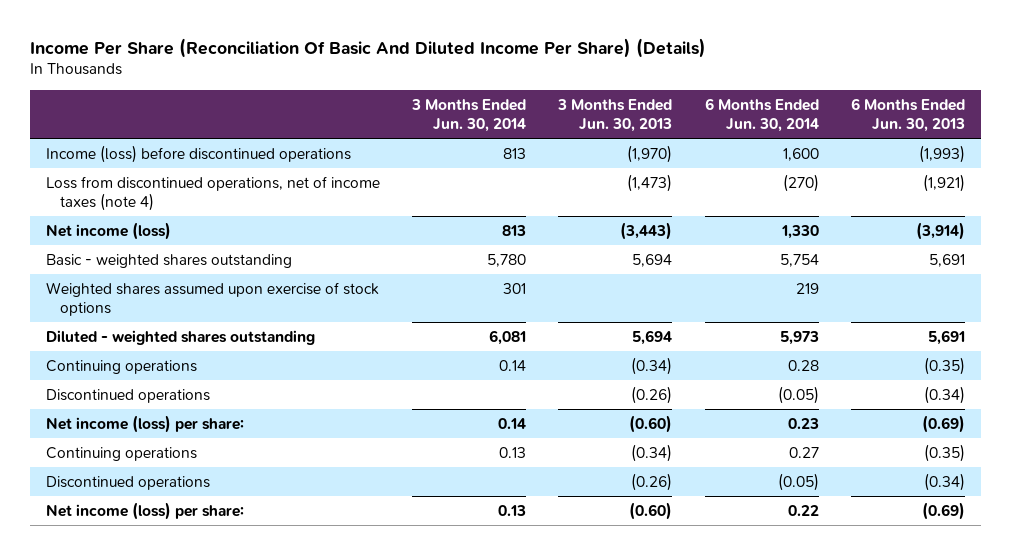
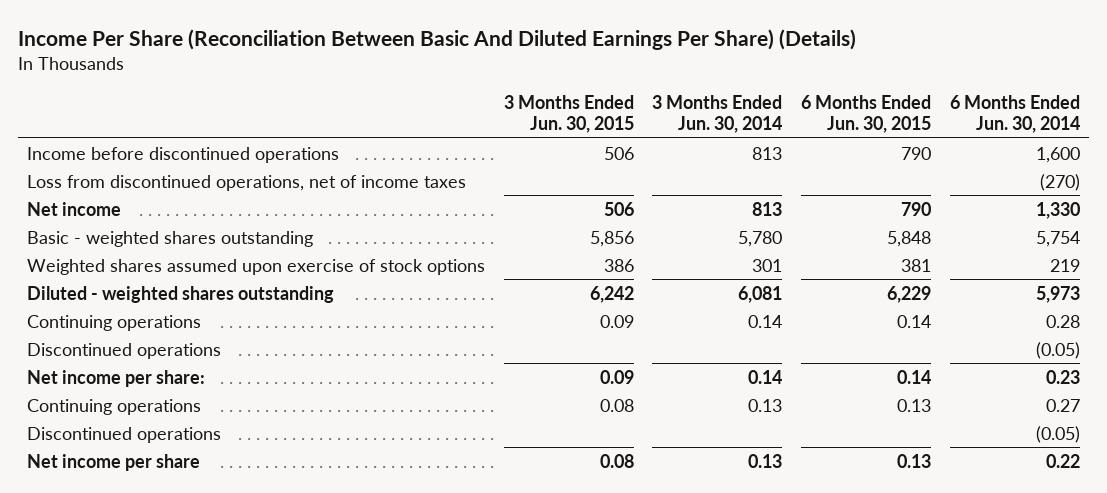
- Income Per Share (Reconciliation Of Basic And Diluted Income Per Share) (Details)
+ Income Per Share (Reconciliation Between Basic And Diluted Earnings Per Share) (Details)
- | 3 Months Ended Jun. 30, 2014 | 3 Months Ended Jun. 30, 2013 | 6 Months Ended Jun. 30, 2014 | 6 Months Ended Jun. 30, 2013
+ | 3 Months Ended Jun. 30, 2015 | 3 Months Ended Jun. 30, 2014 | 6 Months Ended Jun. 30, 2015 | 6 Months Ended Jun. 30, 2014
- Income (loss) before discontinued operations | 813 | (1,970) | 1,600 | (1,993)
- Loss from discontinued operations, net of income taxes (note 4) | | (1,473) | (270) | (1,921)
- Net income (loss) | 813 | (3,443) | 1,330 | (3,914)
+ Income before discontinued operations | 506 | 813 | 790 | 1,600
+ Loss from discontinued operations, net of income taxes | | | | (270)
+ Net income | 506 | 813 | 790 | 1,330
- Net income (loss) per share: | 0.14 | (0.60) | 0.23 | (0.69)
+ Net income per share: | 0.09 | 0.14 | 0.14 | 0.23
- Net income (loss) per share: | 0.13 | (0.60) | 0.22 | (0.69)
+ Net income per share | 0.08 | 0.13 | 0.13 | 0.22

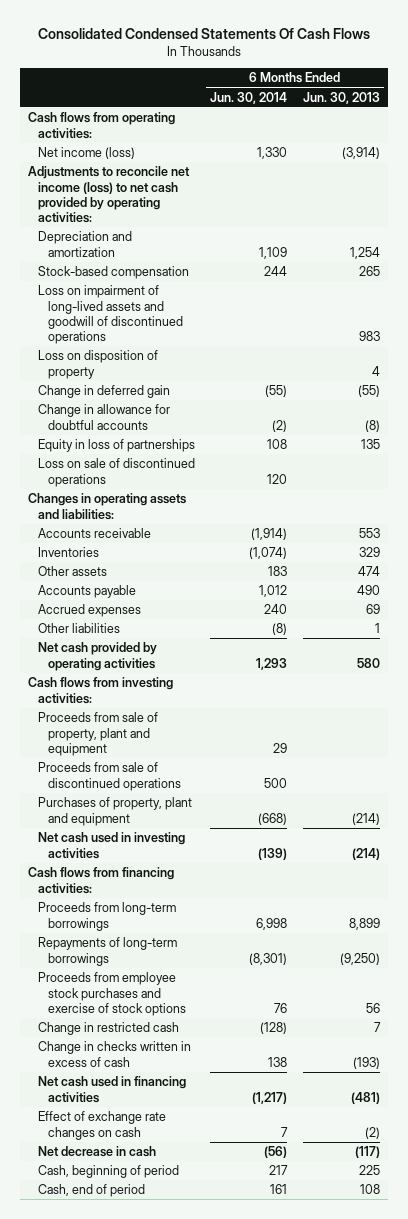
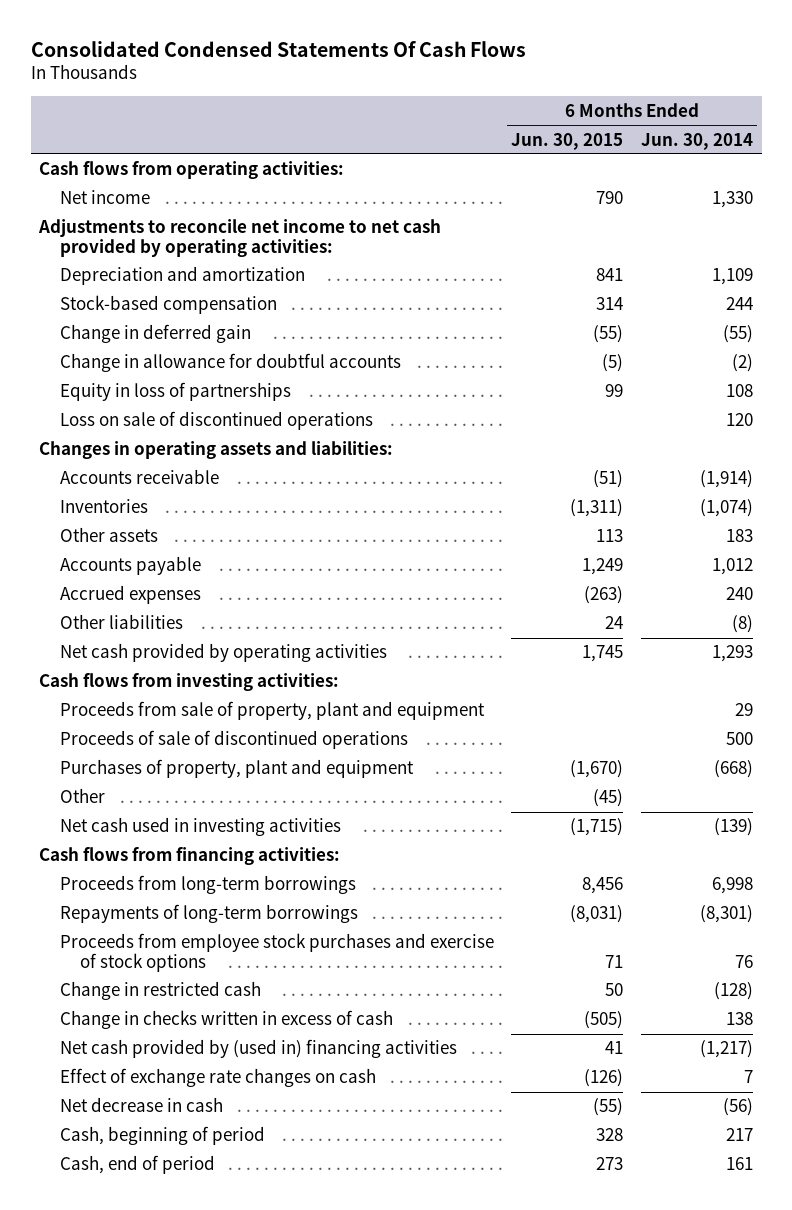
- | 6 Months Ended Jun. 30, 2014 | 6 Months Ended Jun. 30, 2013
+ | 6 Months Ended Jun. 30, 2015 | 6 Months Ended Jun. 30, 2014
- Net income (loss) | 1,330 | (3,914)
- Adjustments to reconcile net income (loss) to net cash provided by operating activities:
+ Net income | 790 | 1,330
+ Adjustments to reconcile net income to net cash provided by operating activities:
- Loss on impairment of long-lived assets and goodwill of discontinued operations | | 983
- Loss on disposition of property | | 4
- Proceeds from sale of discontinued operations | 500 |
+ Proceeds of sale of discontinued operations | | 500
+ Other | (45) |
- Net cash used in financing activities | (1,217) | (481)
+ Net cash provided by (used in) financing activities | 41 | (1,217)

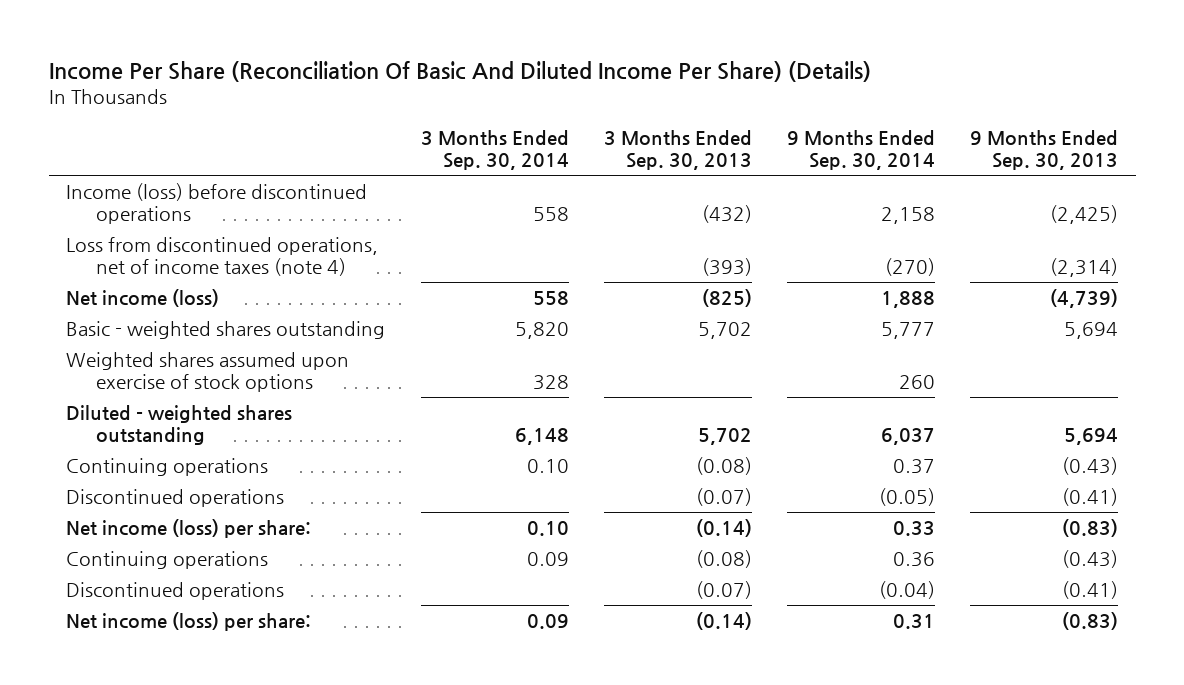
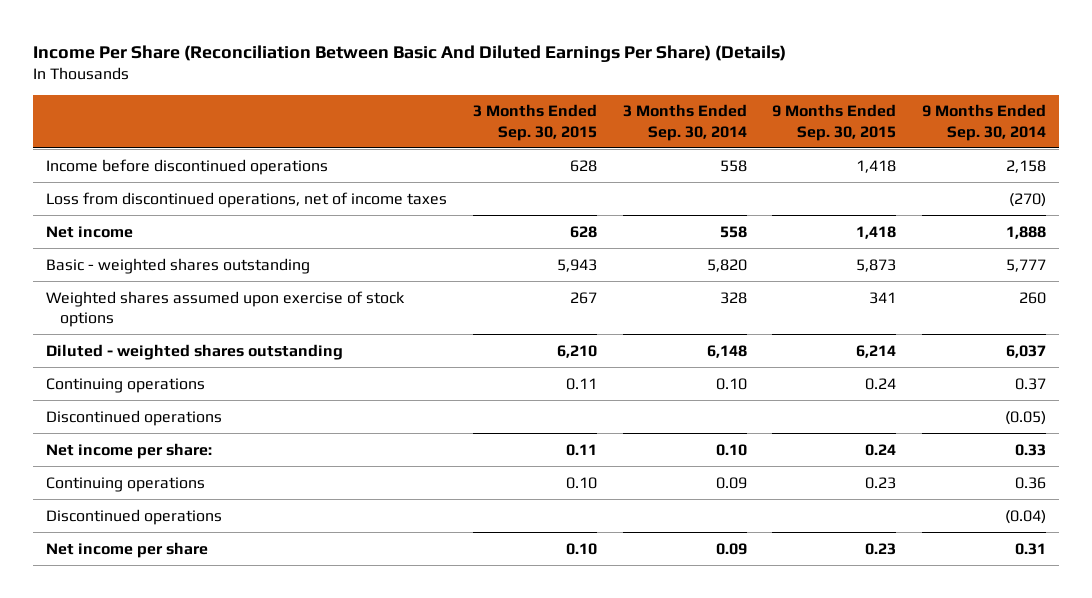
- Income Per Share (Reconciliation Of Basic And Diluted Income Per Share) (Details)
+ Income Per Share (Reconciliation Between Basic And Diluted Earnings Per Share) (Details)
- | 3 Months Ended Sep. 30, 2014 | 3 Months Ended Sep. 30, 2013 | 9 Months Ended Sep. 30, 2014 | 9 Months Ended Sep. 30, 2013
+ | 3 Months Ended Sep. 30, 2015 | 3 Months Ended Sep. 30, 2014 | 9 Months Ended Sep. 30, 2015 | 9 Months Ended Sep. 30, 2014
- Income (loss) before discontinued operations | 558 | (432) | 2,158 | (2,425)
- Loss from discontinued operations, net of income taxes (note 4) | | (393) | (270) | (2,314)
- Net income (loss) | 558 | (825) | 1,888 | (4,739)
+ Income before discontinued operations | 628 | 558 | 1,418 | 2,158
+ Loss from discontinued operations, net of income taxes | | | | (270)
+ Net income | 628 | 558 | 1,418 | 1,888
- Net income (loss) per share: | 0.10 | (0.14) | 0.33 | (0.83)
+ Net income per share: | 0.11 | 0.10 | 0.24 | 0.33
- Net income (loss) per share: | 0.09 | (0.14) | 0.31 | (0.83)
+ Net income per share | 0.10 | 0.09 | 0.23 | 0.31

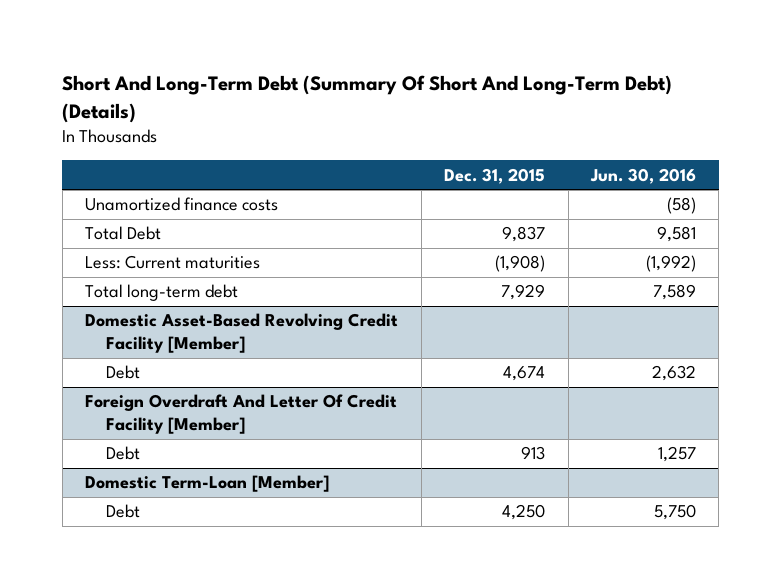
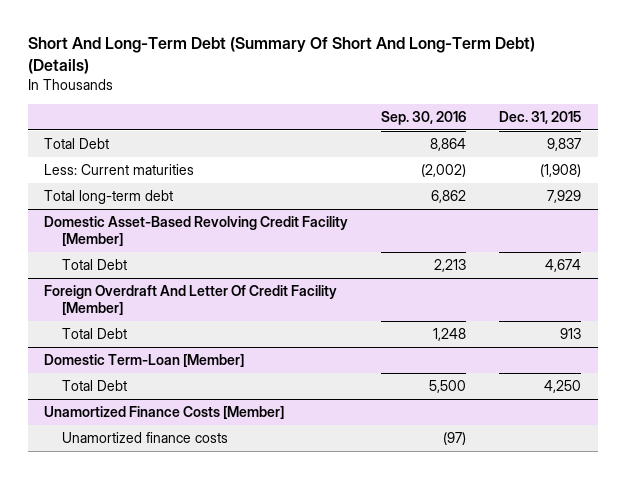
- | Dec. 31, 2015 | Jun. 30, 2016
+ | Sep. 30, 2016 | Dec. 31, 2015
- Unamortized finance costs | | (58)
@ Domestic Asset-Based Revolving Credit Facility [Member]
- Debt | 4,674 | 2,632
+ Total Debt | 2,213 | 4,674
@ Foreign Overdraft And Letter Of Credit Facility [Member]
- Debt | 913 | 1,257
+ Total Debt | 1,248 | 913
@ Domestic Term-Loan [Member]
- Debt | 4,250 | 5,750
+ Total Debt | 5,500 | 4,250
+ Unamortized Finance Costs [Member]
+ Unamortized finance costs | (97) |

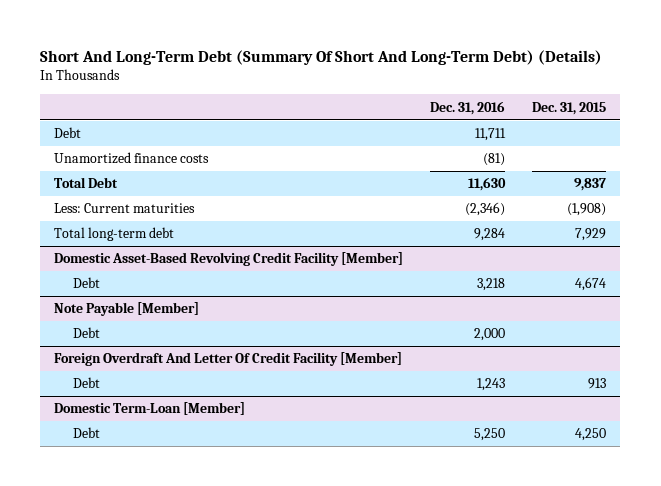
- | Sep. 30, 2016 | Dec. 31, 2015
+ | Dec. 31, 2016 | Dec. 31, 2015
+ Debt | 11,711 |
+ Unamortized finance costs | (81) |
@ Domestic Asset-Based Revolving Credit Facility [Member]
- Total Debt | 2,213 | 4,674
+ Debt | 3,218 | 4,674
+ Note Payable [Member]
+ Debt | 2,000 |
@ Foreign Overdraft And Letter Of Credit Facility [Member]
- Total Debt | 1,248 | 913
+ Debt | 1,243 | 913
@ Domestic Term-Loan [Member]
- Total Debt | 5,500 | 4,250
- Unamortized Finance Costs [Member]
- Unamortized finance costs | (97) |
@ Domestic Term-Loan [Member]
+ Debt | 5,250 | 4,250

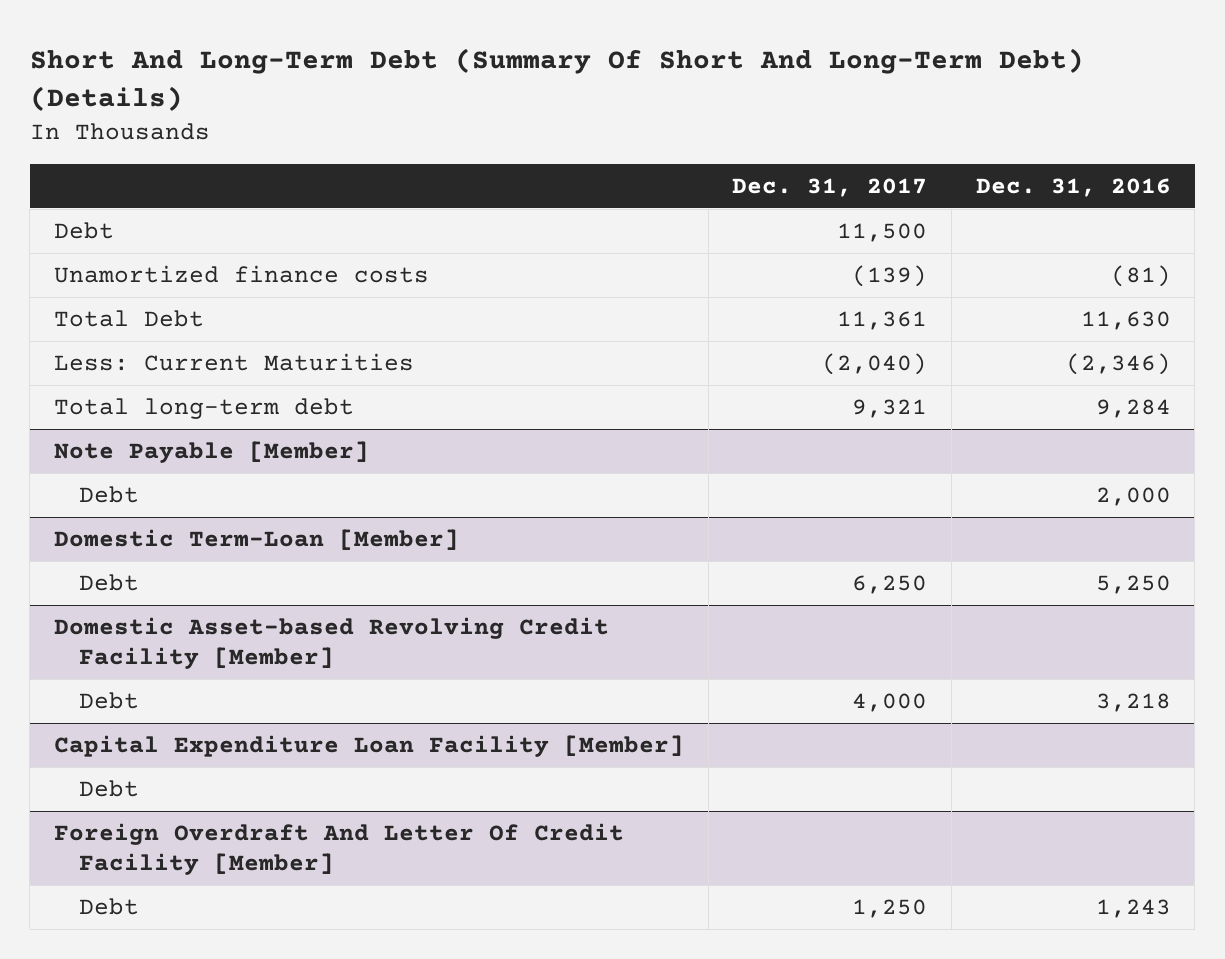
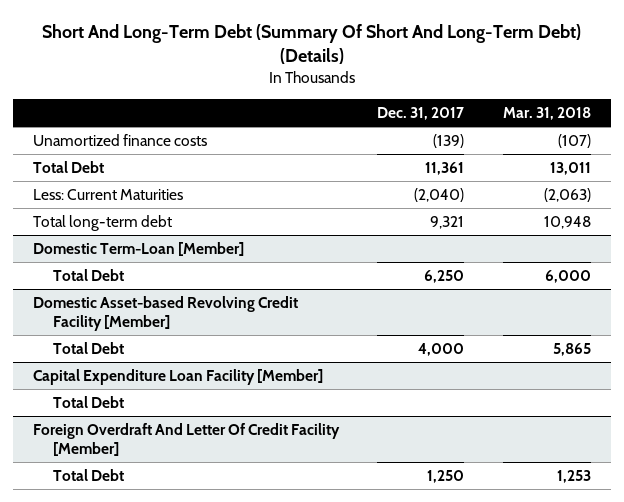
- | Dec. 31, 2017 | Dec. 31, 2016
+ | Dec. 31, 2017 | Mar. 31, 2018
- Debt | 11,500 |
- Note Payable [Member]
- Debt | | 2,000
@ Domestic Term-Loan [Member]
- Debt | 6,250 | 5,250
+ Total Debt | 6,250 | 6,000
@ Domestic Asset-based Revolving Credit Facility [Member]
- Debt | 4,000 | 3,218
+ Total Debt | 4,000 | 5,865
@ Capital Expenditure Loan Facility [Member]
- Debt
+ Total Debt
@ Foreign Overdraft And Letter Of Credit Facility [Member]
- Debt | 1,250 | 1,243
+ Total Debt | 1,250 | 1,253

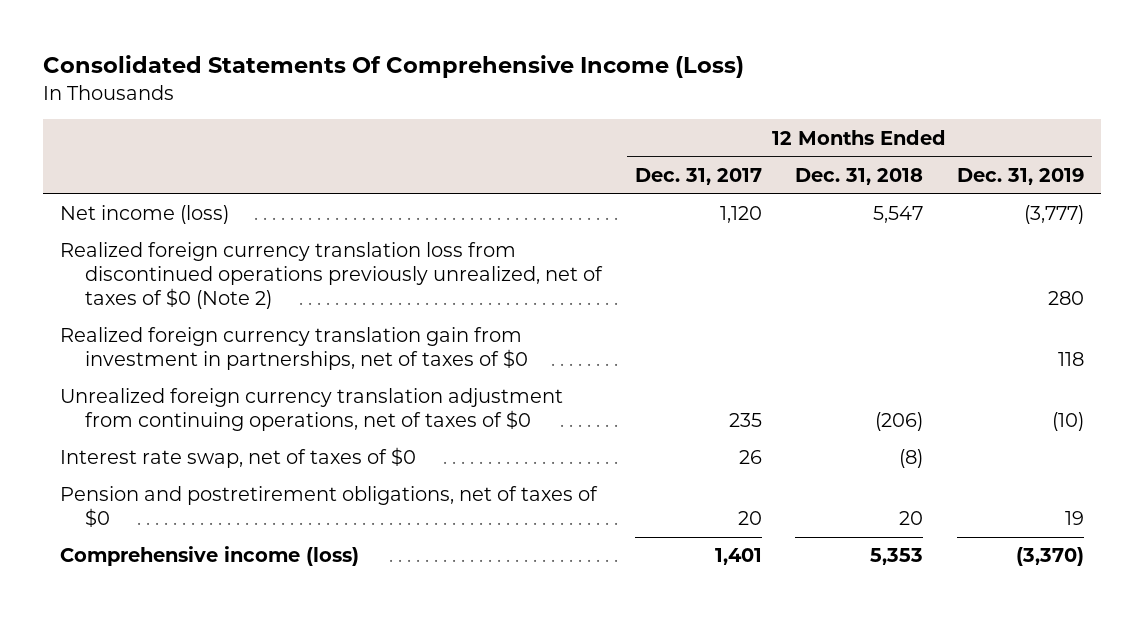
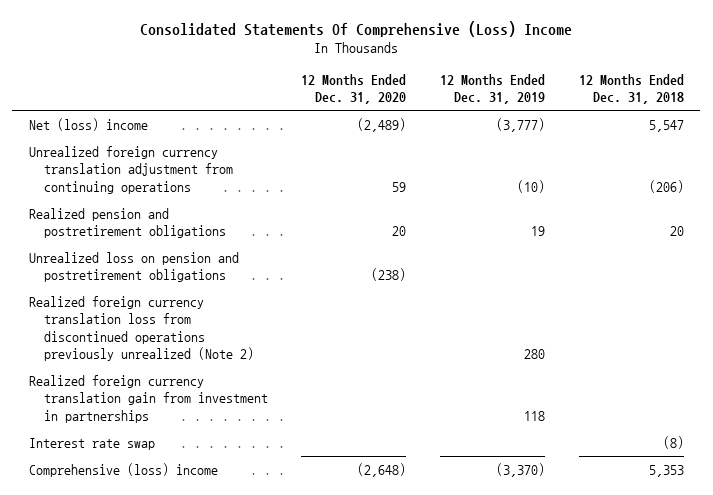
- Consolidated Statements Of Comprehensive Income (Loss)
+ Consolidated Statements Of Comprehensive (Loss) Income
- | 12 Months Ended Dec. 31, 2017 | 12 Months Ended Dec. 31, 2018 | 12 Months Ended Dec. 31, 2019
+ | 12 Months Ended Dec. 31, 2020 | 12 Months Ended Dec. 31, 2019 | 12 Months Ended Dec. 31, 2018
- Net income (loss) | 1,120 | 5,547 | (3,777)
- Realized foreign currency translation loss from discontinued operations previously unrealized, net of taxes of $0 (Note 2) | | | 280
- Realized foreign currency translation gain from investment in partnerships, net of taxes of $0 | | | 118
- Unrealized foreign currency translation adjustment from continuing operations, net of taxes of $0 | 235 | (206) | (10)
- Interest rate swap, net of taxes of $0 | 26 | (8) |
- Pension and postretirement obligations, net of taxes of $0 | 20 | 20 | 19
- Comprehensive income (loss) | 1,401 | 5,353 | (3,370)
+ Net (loss) income | (2,489) | (3,777) | 5,547
+ Unrealized foreign currency translation adjustment from continuing operations | 59 | (10) | (206)
+ Realized pension and postretirement obligations | 20 | 19 | 20
+ Unrealized loss on pension and postretirement obligations | (238) | |
+ Realized foreign currency translation loss from discontinued operations previously unrealized (Note 2) | | 280 |
+ Realized foreign currency translation gain from investment in partnerships | | 118 |
+ Interest rate swap | | | (8)
+ Comprehensive (loss) income | (2,648) | (3,370) | 5,353

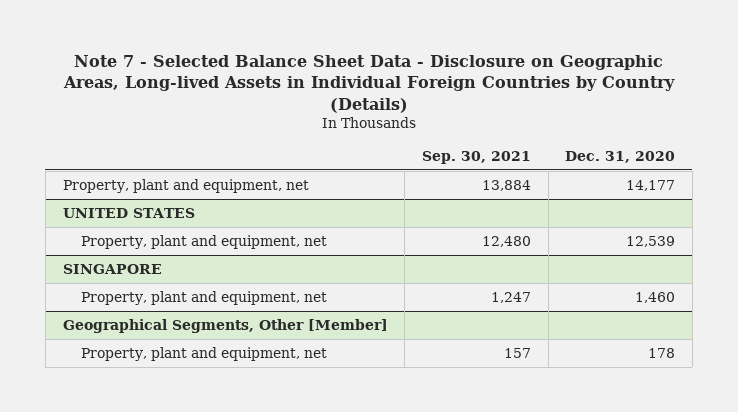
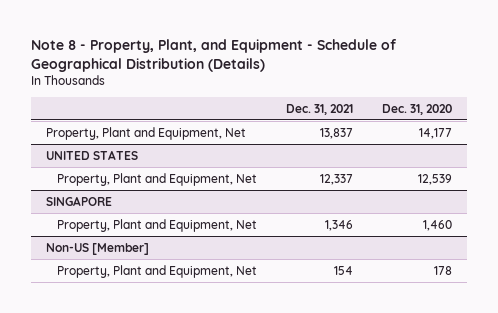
- Note 7 - Selected Balance Sheet Data - Disclosure on Geographic Areas, Long-lived Assets in Individual Foreign Countries by Country (Details)
+ Note 8 - Property, Plant, and Equipment - Schedule of Geographical Distribution (Details)
- | Sep. 30, 2021 | Dec. 31, 2020
+ | Dec. 31, 2021 | Dec. 31, 2020
- Property, plant and equipment, net | 13,884 | 14,177
+ Property, Plant and Equipment, Net | 13,837 | 14,177
@ UNITED STATES
- Property, plant and equipment, net | 12,480 | 12,539
+ Property, Plant and Equipment, Net | 12,337 | 12,539
@ SINGAPORE
- Property, plant and equipment, net | 1,247 | 1,460
- Geographical Segments, Other [Member]
- Property, plant and equipment, net | 157 | 178
@ SINGAPORE
+ Property, Plant and Equipment, Net | 1,346 | 1,460
+ Non-US [Member]
+ Property, Plant and Equipment, Net | 154 | 178

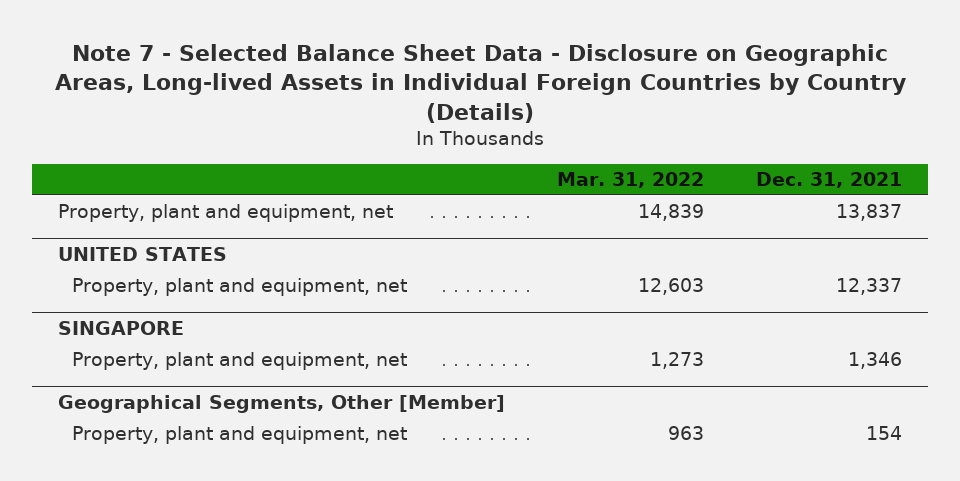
- Note 8 - Property, Plant, and Equipment - Schedule of Geographical Distribution (Details)
+ Note 7 - Selected Balance Sheet Data - Disclosure on Geographic Areas, Long-lived Assets in Individual Foreign Countries by Country (Details)
- | Dec. 31, 2021 | Dec. 31, 2020
+ | Mar. 31, 2022 | Dec. 31, 2021
- Property, Plant and Equipment, Net | 13,837 | 14,177
+ Property, plant and equipment, net | 14,839 | 13,837
@ UNITED STATES
- Property, Plant and Equipment, Net | 12,337 | 12,539
+ Property, plant and equipment, net | 12,603 | 12,337
@ SINGAPORE
- Property, Plant and Equipment, Net | 1,346 | 1,460
- Non-US [Member]
- Property, Plant and Equipment, Net | 154 | 178
@ SINGAPORE
+ Property, plant and equipment, net | 1,273 | 1,346
+ Geographical Segments, Other [Member]
+ Property, plant and equipment, net | 963 | 154

